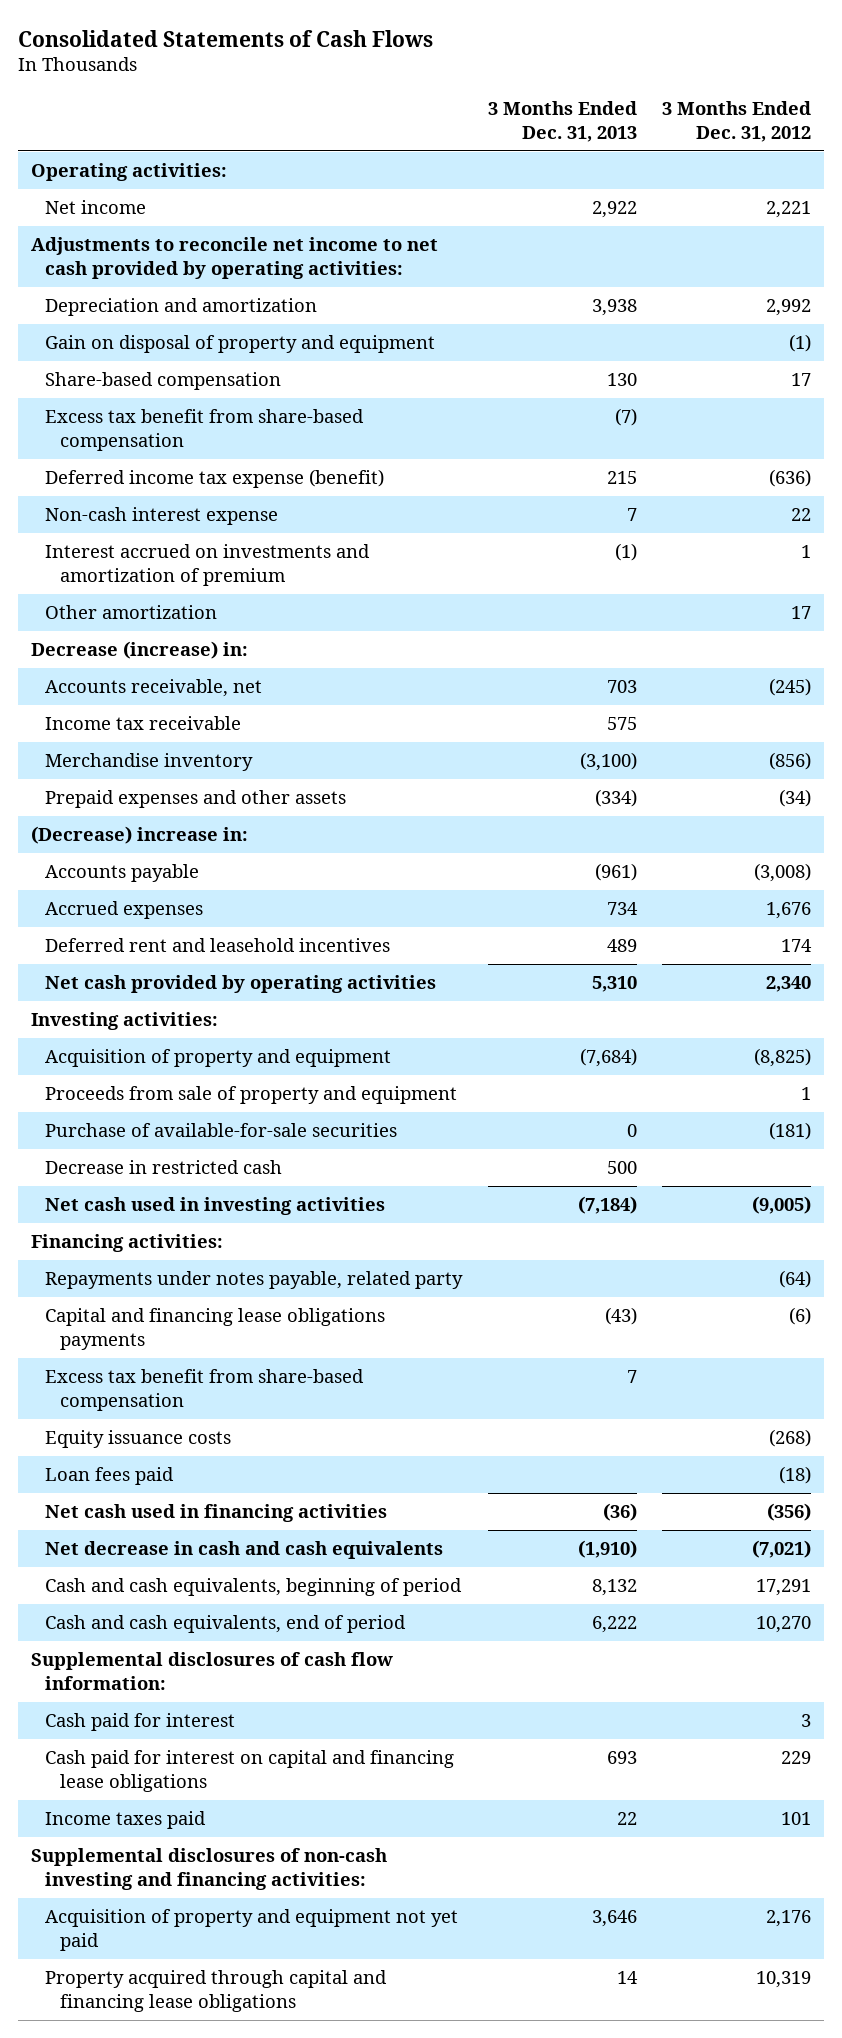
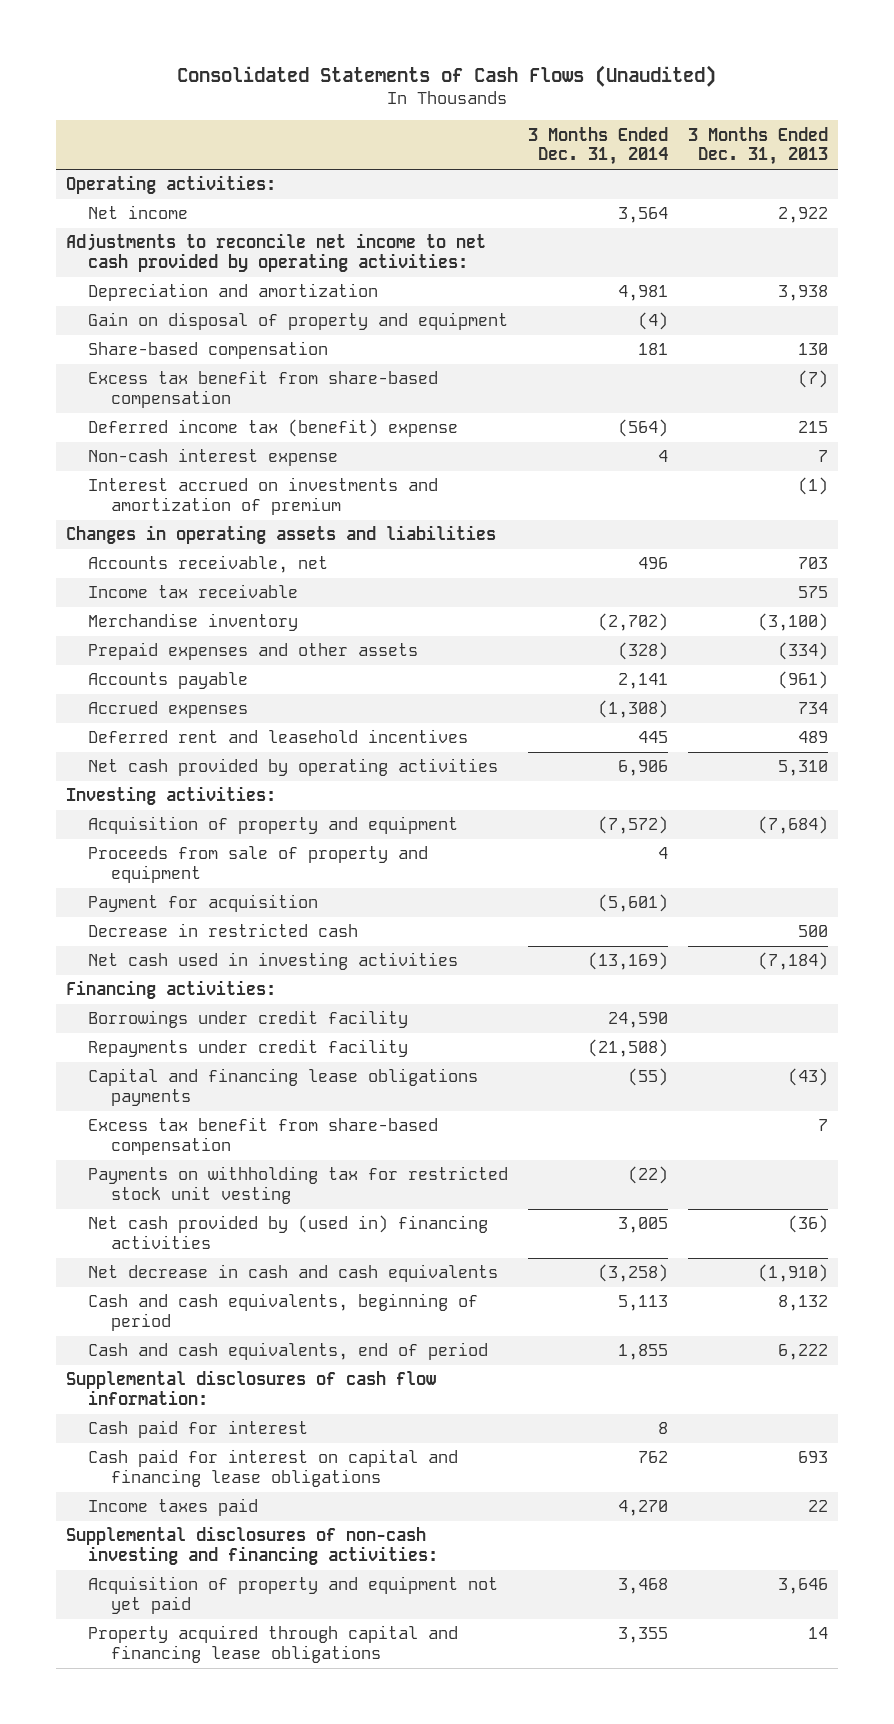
- Consolidated Statements of Cash Flows
+ Consolidated Statements of Cash Flows (Unaudited)
- | 3 Months Ended Dec. 31, 2013 | 3 Months Ended Dec. 31, 2012
+ | 3 Months Ended Dec. 31, 2014 | 3 Months Ended Dec. 31, 2013
- Deferred income tax expense (benefit) | 215 | (636)
+ Deferred income tax (benefit) expense | (564) | 215
- Other amortization | | 17
- Decrease (increase) in:
+ Changes in operating assets and liabilities
- (Decrease) increase in:
- Purchase of available-for-sale securities | 0 | (181)
+ Payment for acquisition | (5,601) |
- Repayments under notes payable, related party | | (64)
+ Borrowings under credit facility | 24,590 |
+ Repayments under credit facility | (21,508) |
- Equity issuance costs | | (268)
- Loan fees paid | | (18)
- Net cash used in financing activities | (36) | (356)
+ Payments on withholding tax for restricted stock unit vesting | (22) |
+ Net cash provided by (used in) financing activities | 3,005 | (36)

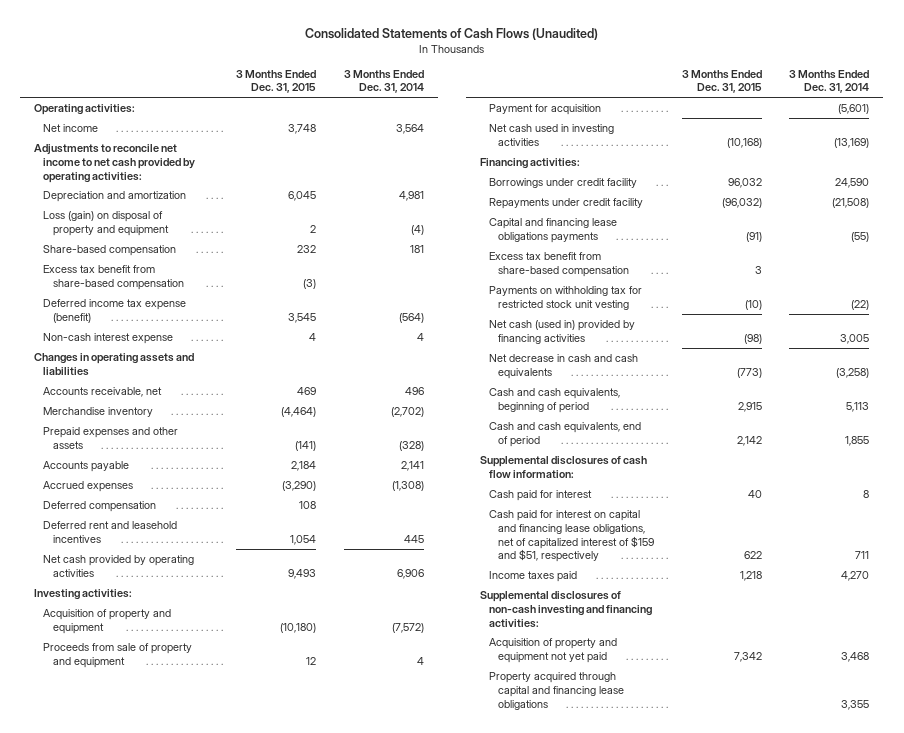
- | 3 Months Ended Dec. 31, 2014 | 3 Months Ended Dec. 31, 2013
+ | 3 Months Ended Dec. 31, 2015 | 3 Months Ended Dec. 31, 2014
- Gain on disposal of property and equipment | (4) |
+ Loss (gain) on disposal of property and equipment | 2 | (4)
- Deferred income tax (benefit) expense | (564) | 215
+ Deferred income tax expense (benefit) | 3,545 | (564)
- Interest accrued on investments and amortization of premium | | (1)
- Income tax receivable | | 575
+ Deferred compensation | 108 |
- Decrease in restricted cash | | 500
- Net cash provided by (used in) financing activities | 3,005 | (36)
+ Net cash (used in) provided by financing activities | (98) | 3,005
- Cash paid for interest on capital and financing lease obligations | 762 | 693
+ Cash paid for interest on capital and financing lease obligations, net of capitalized interest of $159 and $51, respectively | 622 | 711

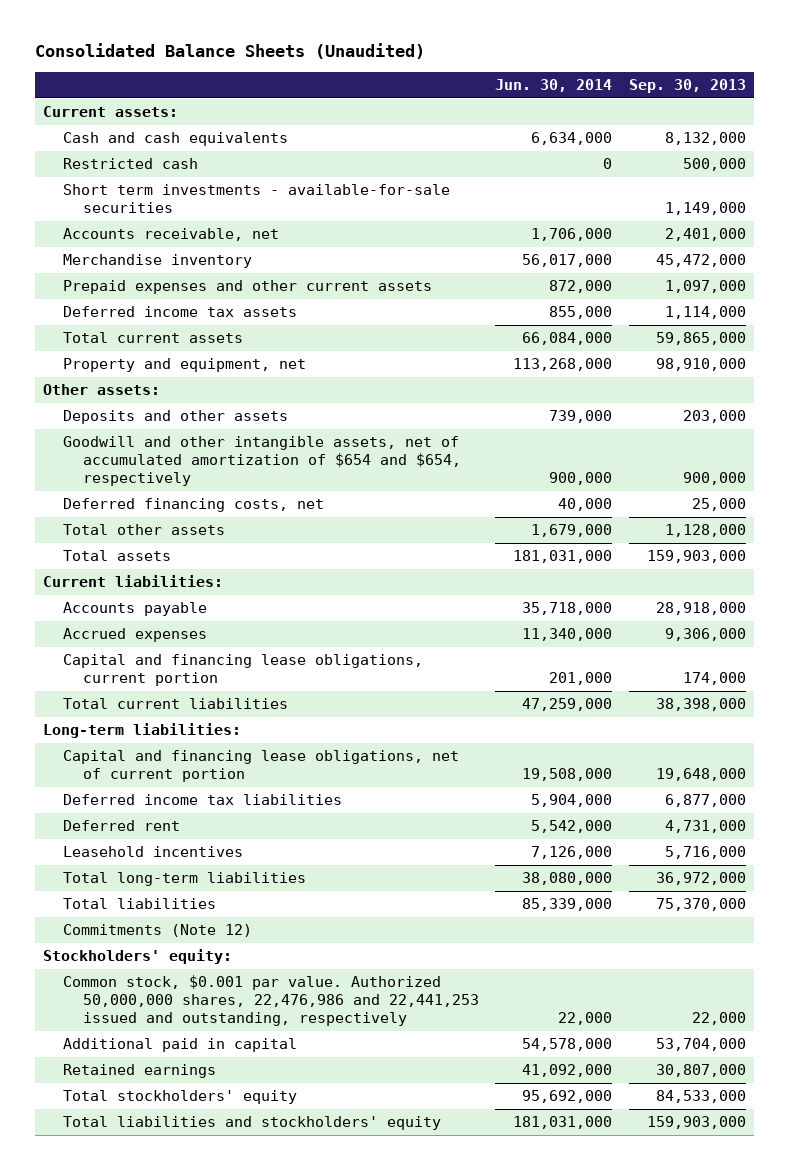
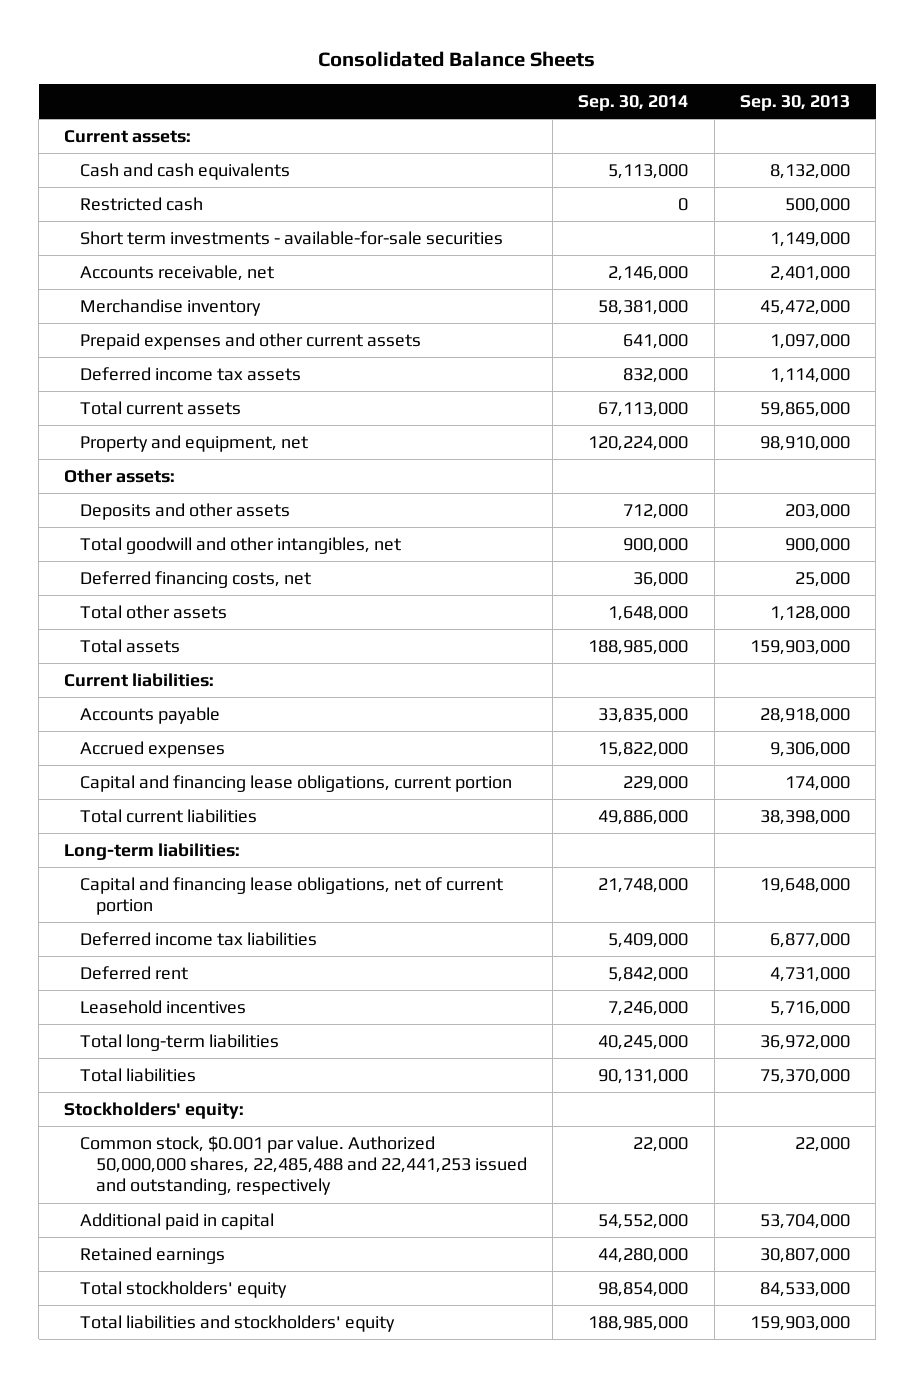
- Consolidated Balance Sheets (Unaudited)
+ Consolidated Balance Sheets
- | Jun. 30, 2014 | Sep. 30, 2013
+ | Sep. 30, 2014 | Sep. 30, 2013
- Goodwill and other intangible assets, net of accumulated amortization of $654 and $654, respectively | 900,000 | 900,000
+ Total goodwill and other intangibles, net | 900,000 | 900,000
- Commitments (Note 12)
- Common stock, $0.001 par value. Authorized 50,000,000 shares, 22,476,986 and 22,441,253 issued and outstanding, respectively | 22,000 | 22,000
+ Common stock, $0.001 par value. Authorized 50,000,000 shares, 22,485,488 and 22,441,253 issued and outstanding, respectively | 22,000 | 22,000

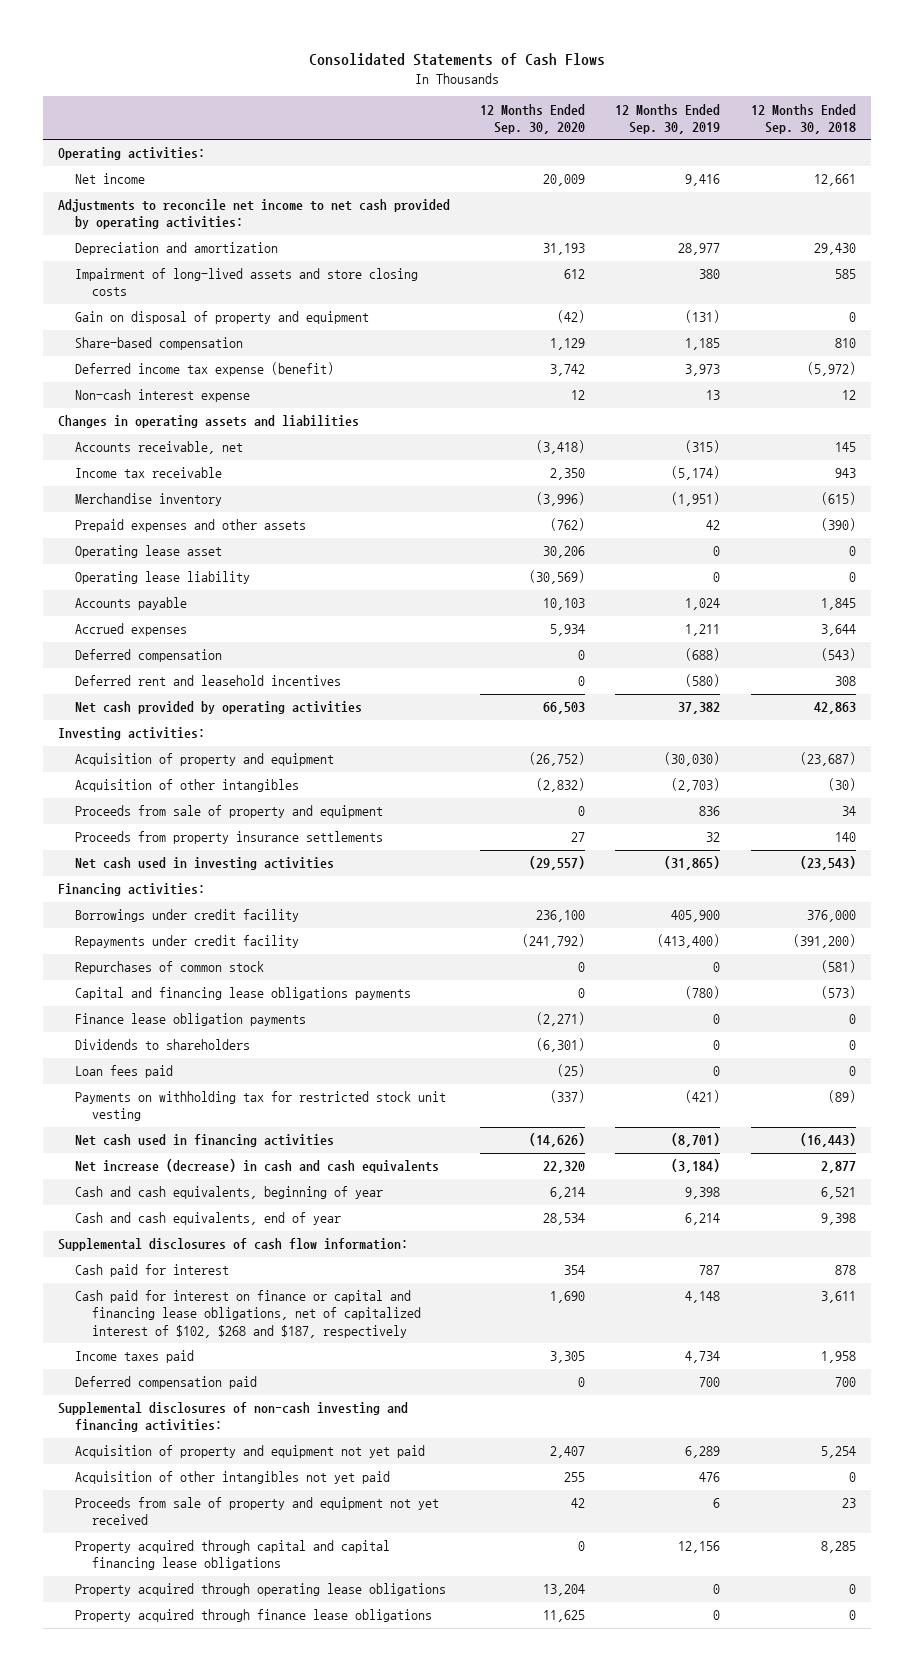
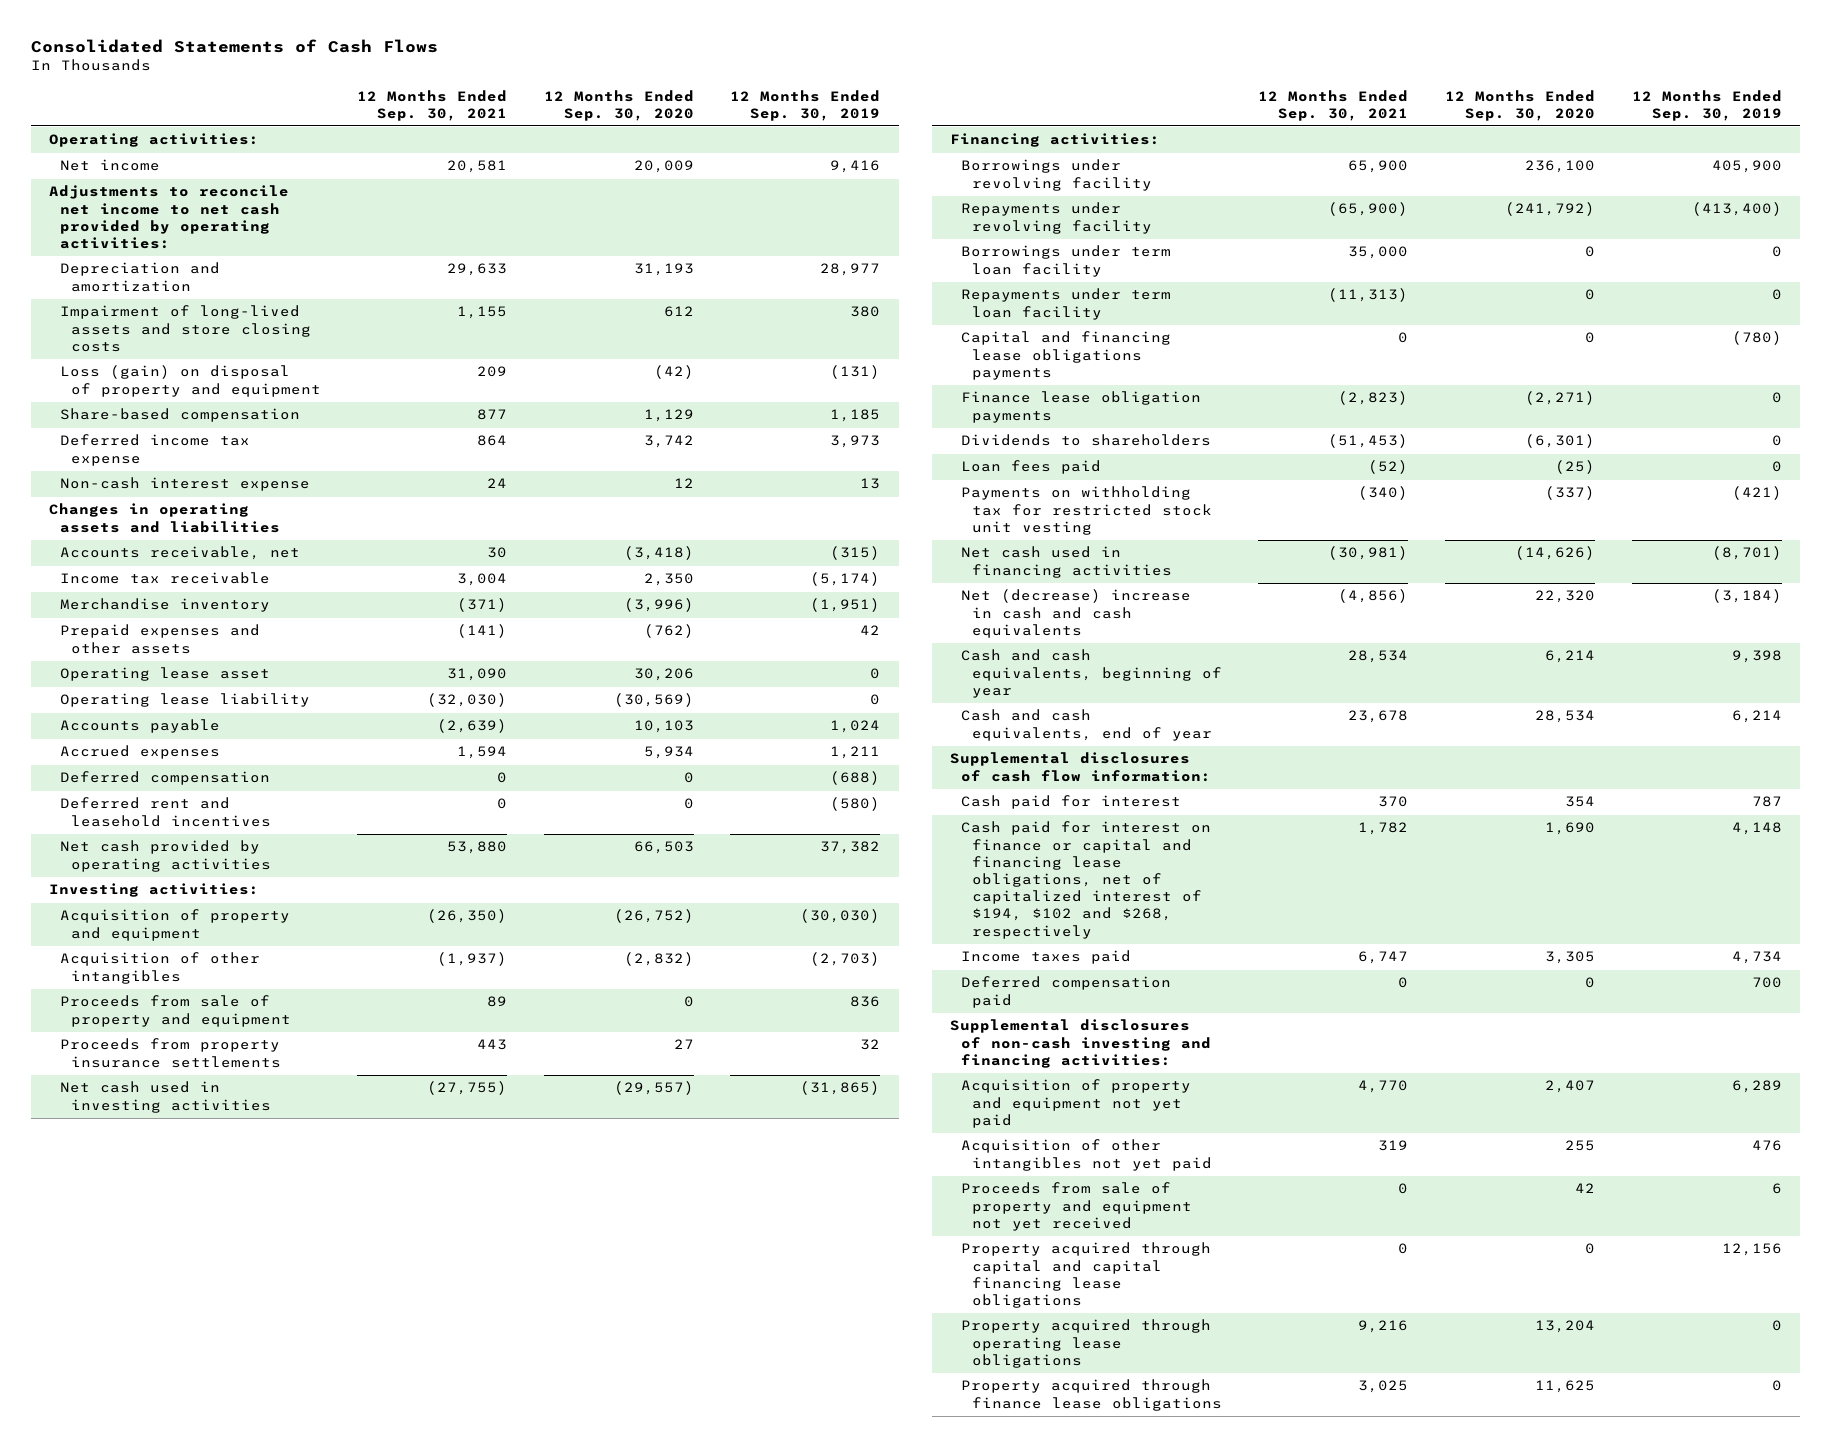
- | 12 Months Ended Sep. 30, 2020 | 12 Months Ended Sep. 30, 2019 | 12 Months Ended Sep. 30, 2018
+ | 12 Months Ended Sep. 30, 2021 | 12 Months Ended Sep. 30, 2020 | 12 Months Ended Sep. 30, 2019
- Gain on disposal of property and equipment | (42) | (131) | 0
+ Loss (gain) on disposal of property and equipment | 209 | (42) | (131)
- Deferred income tax expense (benefit) | 3,742 | 3,973 | (5,972)
+ Deferred income tax expense | 864 | 3,742 | 3,973
- Borrowings under credit facility | 236,100 | 405,900 | 376,000
- Repayments under credit facility | (241,792) | (413,400) | (391,200)
- Repurchases of common stock | 0 | 0 | (581)
+ Borrowings under revolving facility | 65,900 | 236,100 | 405,900
+ Repayments under revolving facility | (65,900) | (241,792) | (413,400)
+ Borrowings under term loan facility | 35,000 | 0 | 0
+ Repayments under term loan facility | (11,313) | 0 | 0
- Net increase (decrease) in cash and cash equivalents | 22,320 | (3,184) | 2,877
+ Net (decrease) increase in cash and cash equivalents | (4,856) | 22,320 | (3,184)
- Cash paid for interest on finance or capital and financing lease obligations, net of capitalized interest of $102, $268 and $187, respectively | 1,690 | 4,148 | 3,611
+ Cash paid for interest on finance or capital and financing lease obligations, net of capitalized interest of $194, $102 and $268, respectively | 1,782 | 1,690 | 4,148

